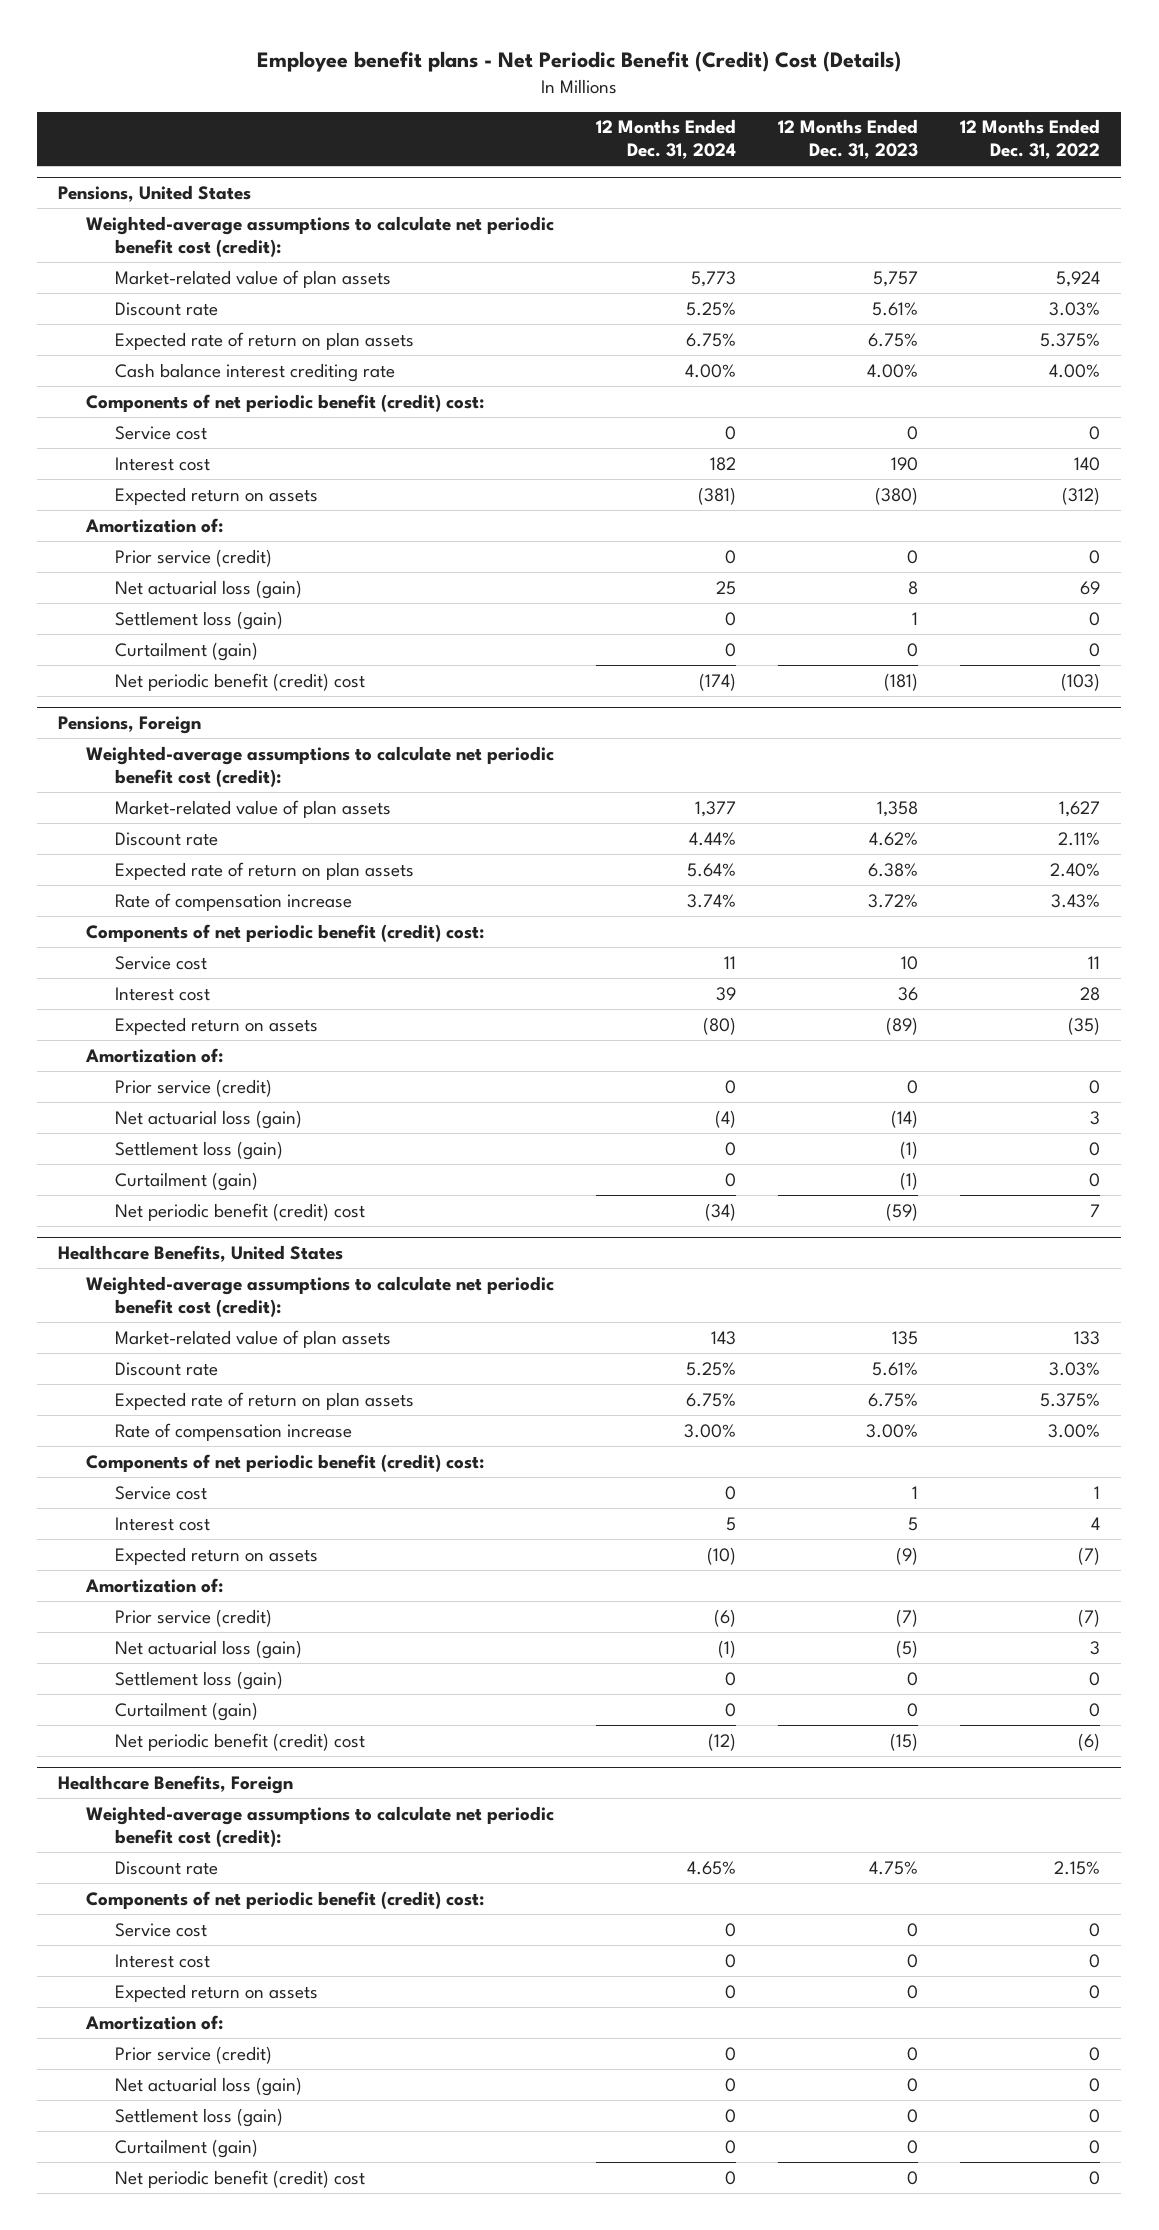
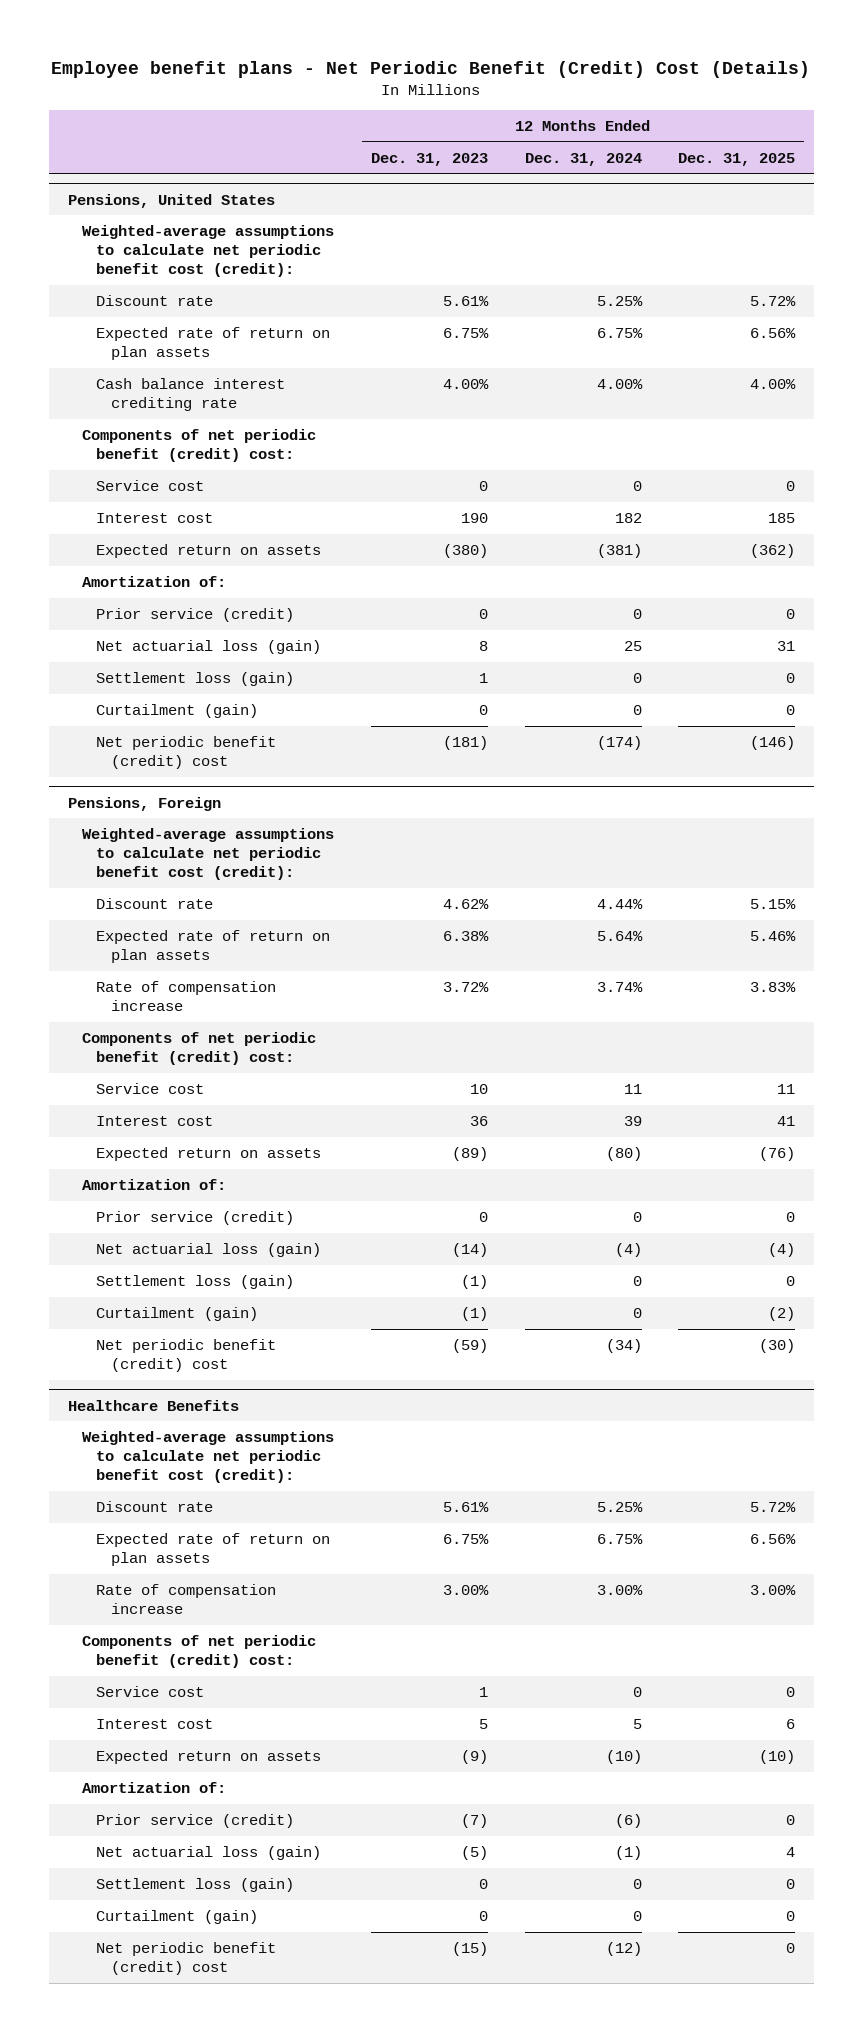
- | 12 Months Ended Dec. 31, 2024 | 12 Months Ended Dec. 31, 2023 | 12 Months Ended Dec. 31, 2022
+ | 12 Months Ended Dec. 31, 2023 | 12 Months Ended Dec. 31, 2024 | 12 Months Ended Dec. 31, 2025
@ Pensions, United States
- Market-related value of plan assets | 5,773 | 5,757 | 5,924
@ Pensions, Foreign
- Market-related value of plan assets | 1,377 | 1,358 | 1,627
- Healthcare Benefits, United States
+ Healthcare Benefits
- Market-related value of plan assets | 143 | 135 | 133
- Healthcare Benefits, Foreign
- Weighted-average assumptions to calculate net periodic benefit cost (credit):
- Discount rate | 4.65% | 4.75% | 2.15%
- Components of net periodic benefit (credit) cost:
- Service cost | 0 | 0 | 0
- Interest cost | 0 | 0 | 0
- Expected return on assets | 0 | 0 | 0
- Amortization of:
- Prior service (credit) | 0 | 0 | 0
- Net actuarial loss (gain) | 0 | 0 | 0
- Settlement loss (gain) | 0 | 0 | 0
- Curtailment (gain) | 0 | 0 | 0
- Net periodic benefit (credit) cost | 0 | 0 | 0

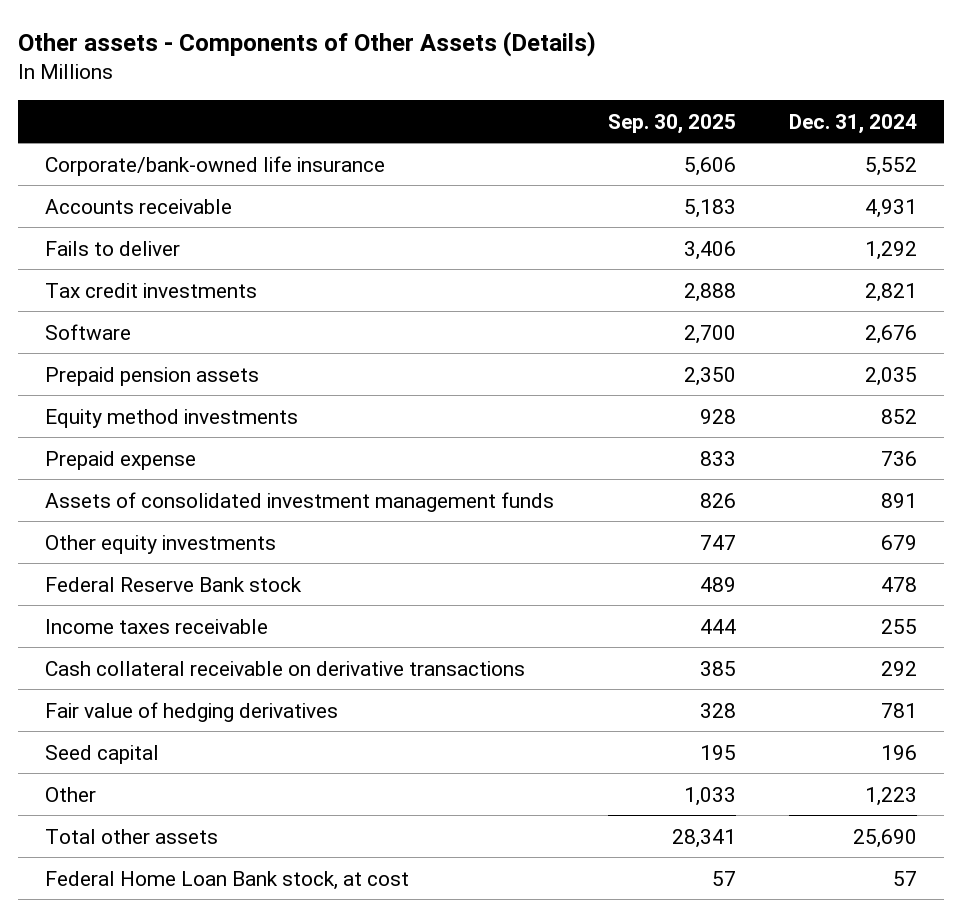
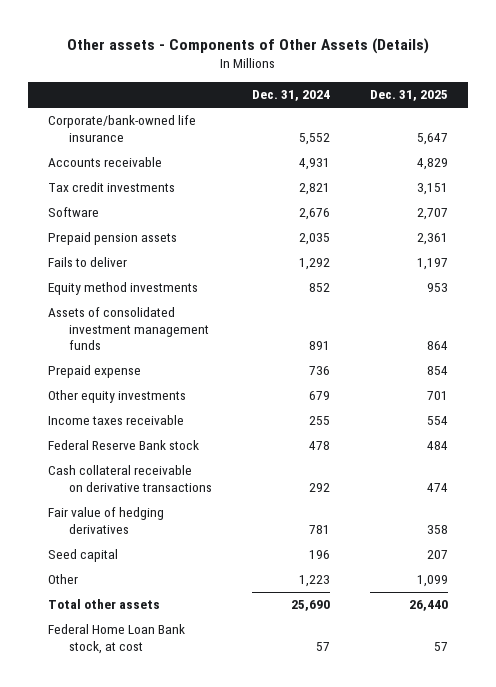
- | Sep. 30, 2025 | Dec. 31, 2024
+ | Dec. 31, 2024 | Dec. 31, 2025
moved down: Fails to deliver | 1,292 | 1,197
moved down: Prepaid expense | 736 | 854
moved down: Federal Reserve Bank stock | 478 | 484

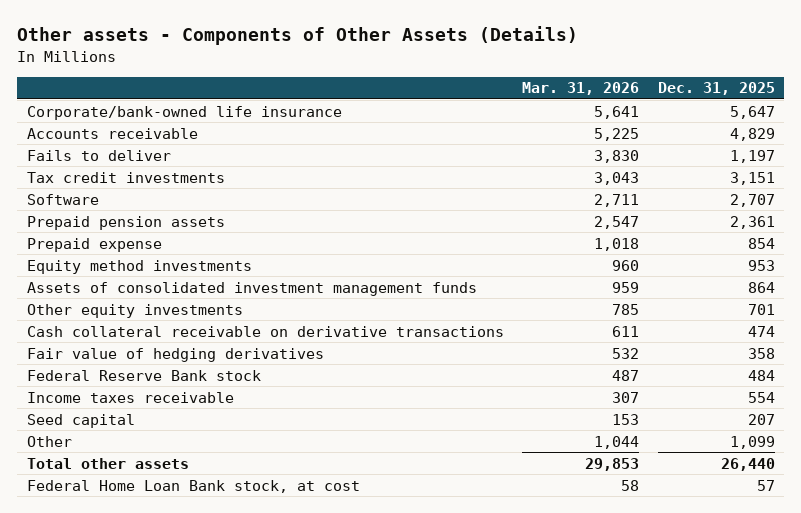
- | Dec. 31, 2024 | Dec. 31, 2025
+ | Mar. 31, 2026 | Dec. 31, 2025
moved up: Fails to deliver | 3,830 | 1,197
moved up: Prepaid expense | 1,018 | 854
moved down: Federal Reserve Bank stock | 487 | 484
moved down: Income taxes receivable | 307 | 554

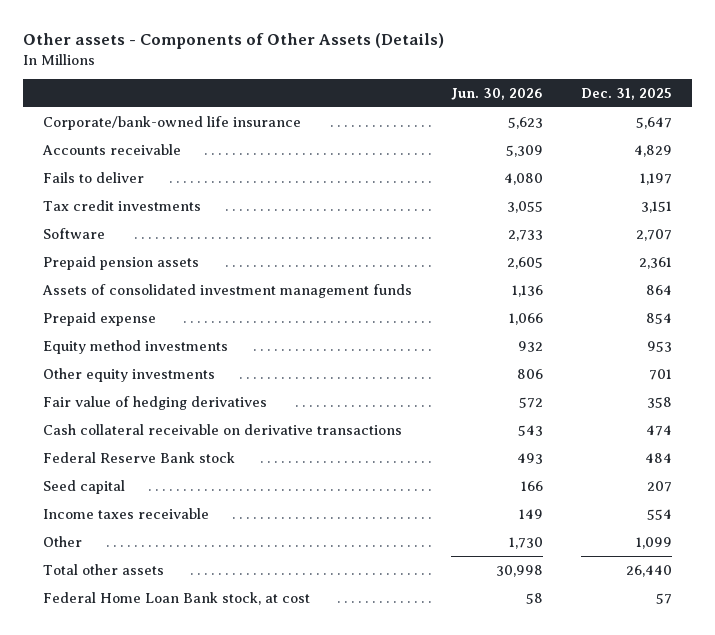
- | Mar. 31, 2026 | Dec. 31, 2025
+ | Jun. 30, 2026 | Dec. 31, 2025
moved up: Assets of consolidated investment management funds | 1,136 | 864
moved down: Cash collateral receivable on derivative transactions | 543 | 474
moved down: Income taxes receivable | 149 | 554

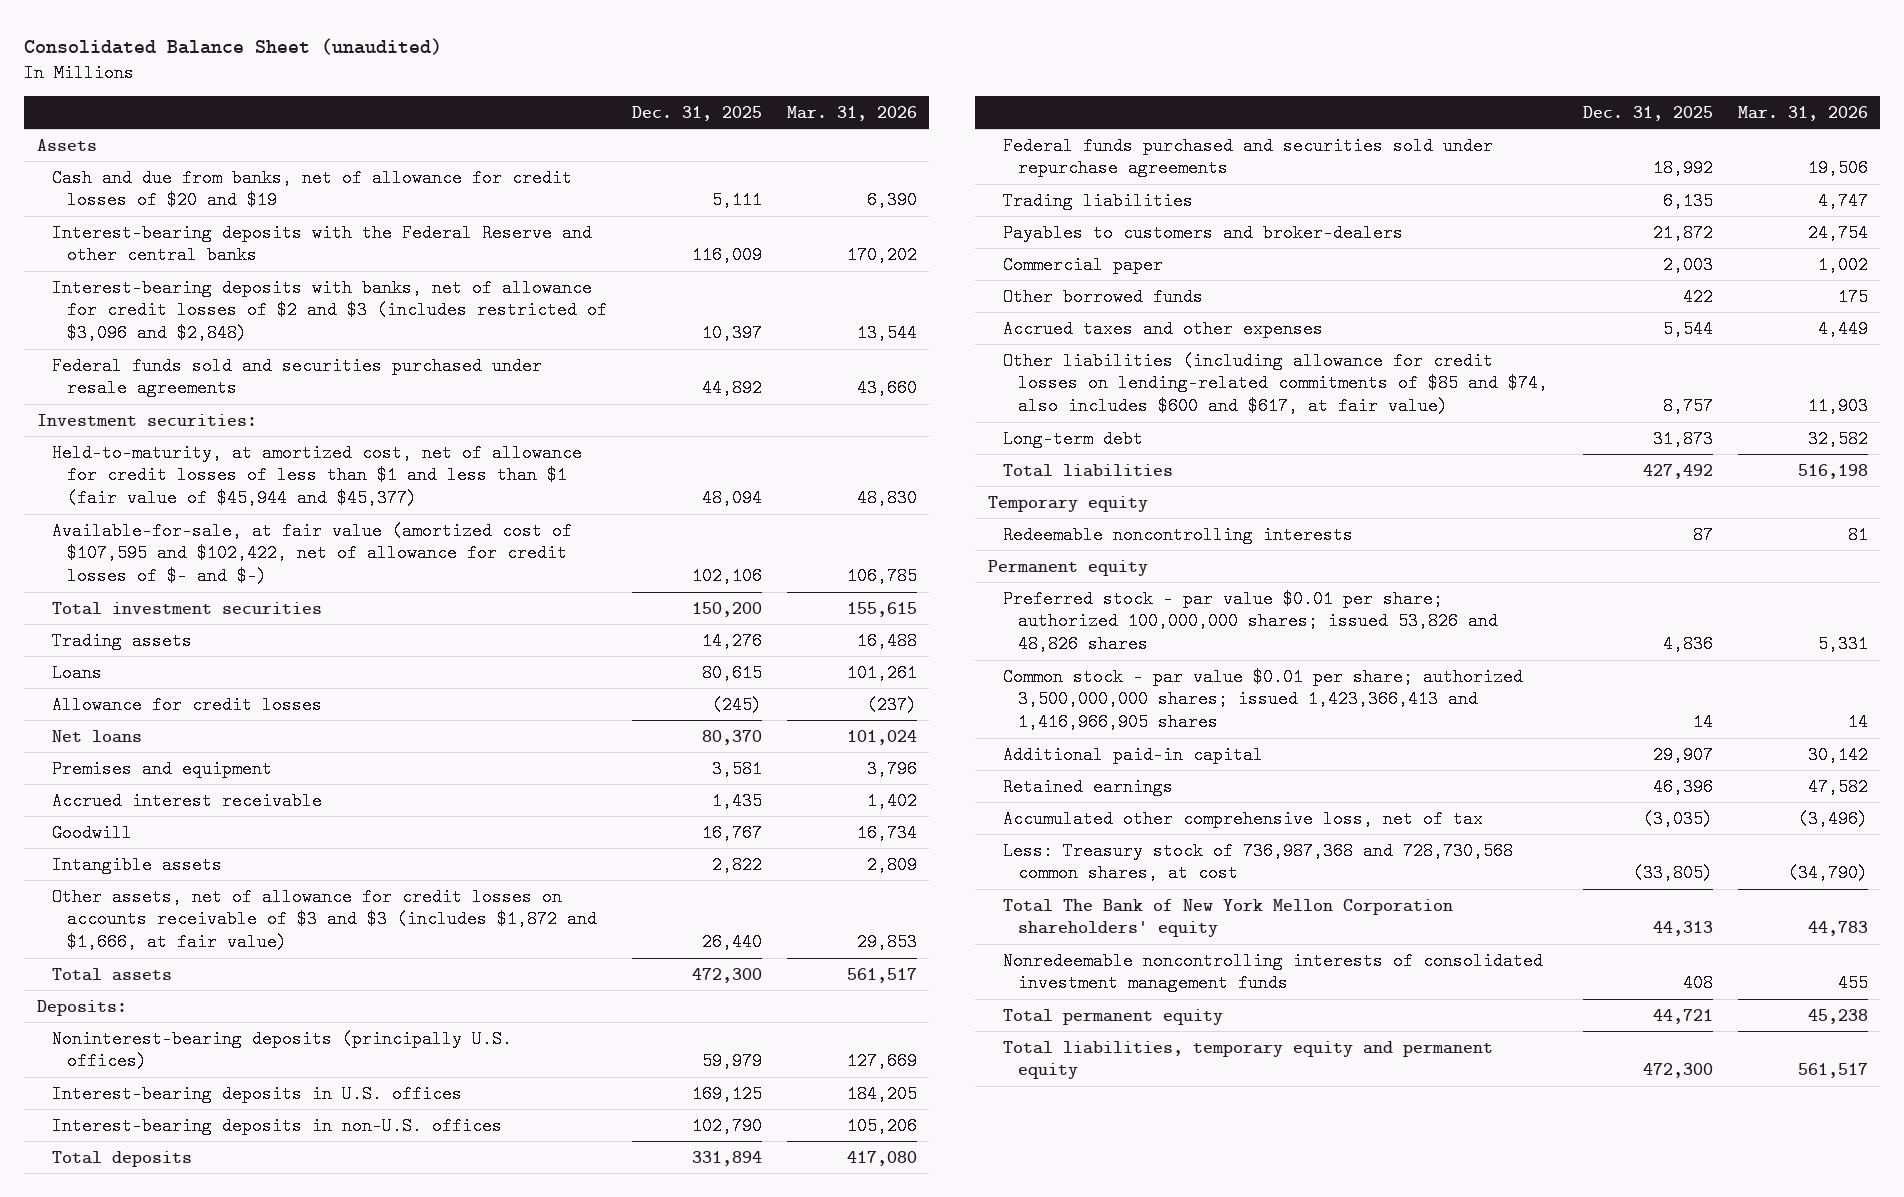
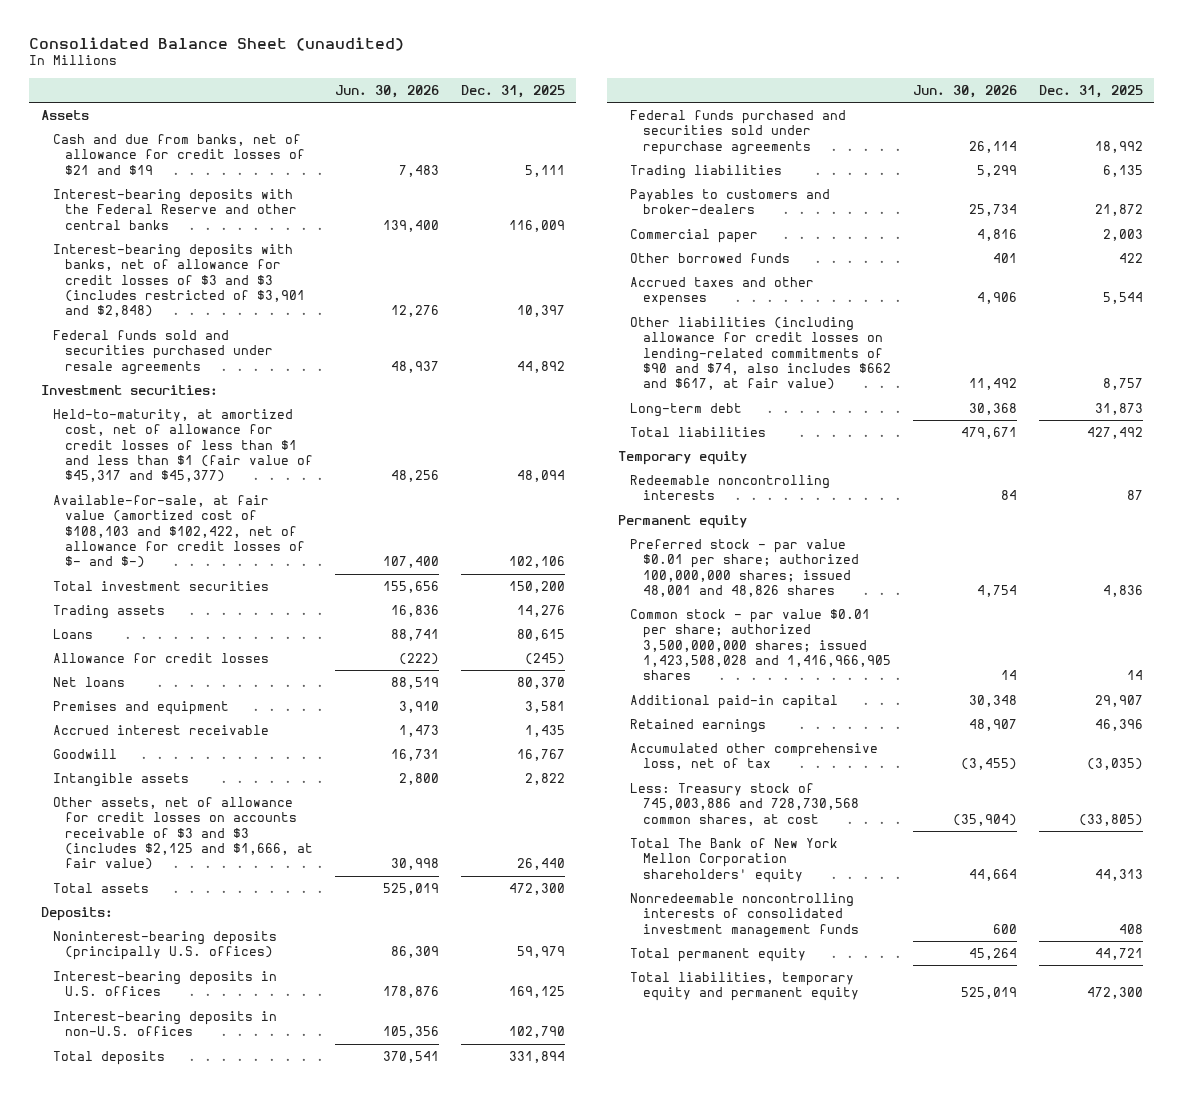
- | Dec. 31, 2025 | Mar. 31, 2026
+ | Jun. 30, 2026 | Dec. 31, 2025
- Cash and due from banks, net of allowance for credit losses of $20 and $19 | 5,111 | 6,390
+ Cash and due from banks, net of allowance for credit losses of $21 and $19 | 7,483 | 5,111
- Interest-bearing deposits with banks, net of allowance for credit losses of $2 and $3 (includes restricted of $3,096 and $2,848) | 10,397 | 13,544
+ Interest-bearing deposits with banks, net of allowance for credit losses of $3 and $3 (includes restricted of $3,901 and $2,848) | 12,276 | 10,397
- Held-to-maturity, at amortized cost, net of allowance for credit losses of less than $1 and less than $1 (fair value of $45,944 and $45,377) | 48,094 | 48,830
- Available-for-sale, at fair value (amortized cost of $107,595 and $102,422, net of allowance for credit losses of $- and $-) | 102,106 | 106,785
+ Held-to-maturity, at amortized cost, net of allowance for credit losses of less than $1 and less than $1 (fair value of $45,317 and $45,377) | 48,256 | 48,094
+ Available-for-sale, at fair value (amortized cost of $108,103 and $102,422, net of allowance for credit losses of $- and $-) | 107,400 | 102,106
- Other assets, net of allowance for credit losses on accounts receivable of $3 and $3 (includes $1,872 and $1,666, at fair value) | 26,440 | 29,853
+ Other assets, net of allowance for credit losses on accounts receivable of $3 and $3 (includes $2,125 and $1,666, at fair value) | 30,998 | 26,440
- Other liabilities (including allowance for credit losses on lending-related commitments of $85 and $74, also includes $600 and $617, at fair value) | 8,757 | 11,903
+ Other liabilities (including allowance for credit losses on lending-related commitments of $90 and $74, also includes $662 and $617, at fair value) | 11,492 | 8,757
- Preferred stock - par value $0.01 per share; authorized 100,000,000 shares; issued 53,826 and 48,826 shares | 4,836 | 5,331
- Common stock - par value $0.01 per share; authorized 3,500,000,000 shares; issued 1,423,366,413 and 1,416,966,905 shares | 14 | 14
+ Preferred stock - par value $0.01 per share; authorized 100,000,000 shares; issued 48,001 and 48,826 shares | 4,754 | 4,836
+ Common stock - par value $0.01 per share; authorized 3,500,000,000 shares; issued 1,423,508,028 and 1,416,966,905 shares | 14 | 14
- Less: Treasury stock of 736,987,368 and 728,730,568 common shares, at cost | (33,805) | (34,790)
+ Less: Treasury stock of 745,003,886 and 728,730,568 common shares, at cost | (35,904) | (33,805)

